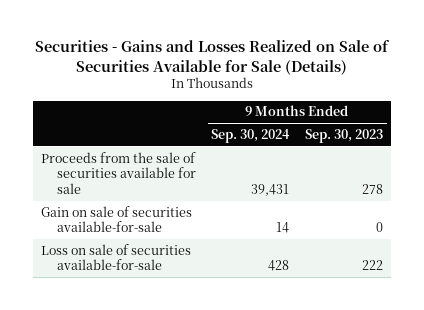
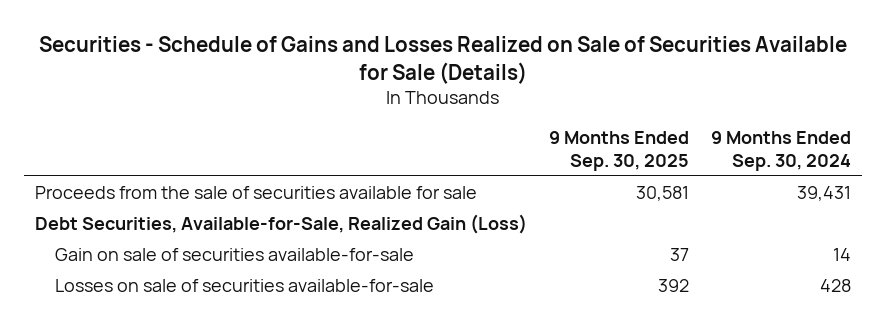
- Securities - Gains and Losses Realized on Sale of Securities Available for Sale (Details)
+ Securities - Schedule of Gains and Losses Realized on Sale of Securities Available for Sale (Details)
- | 9 Months Ended Sep. 30, 2024 | 9 Months Ended Sep. 30, 2023
+ | 9 Months Ended Sep. 30, 2025 | 9 Months Ended Sep. 30, 2024
+ Debt Securities, Available-for-Sale, Realized Gain (Loss)
- Loss on sale of securities available-for-sale | 428 | 222
+ Losses on sale of securities available-for-sale | 392 | 428

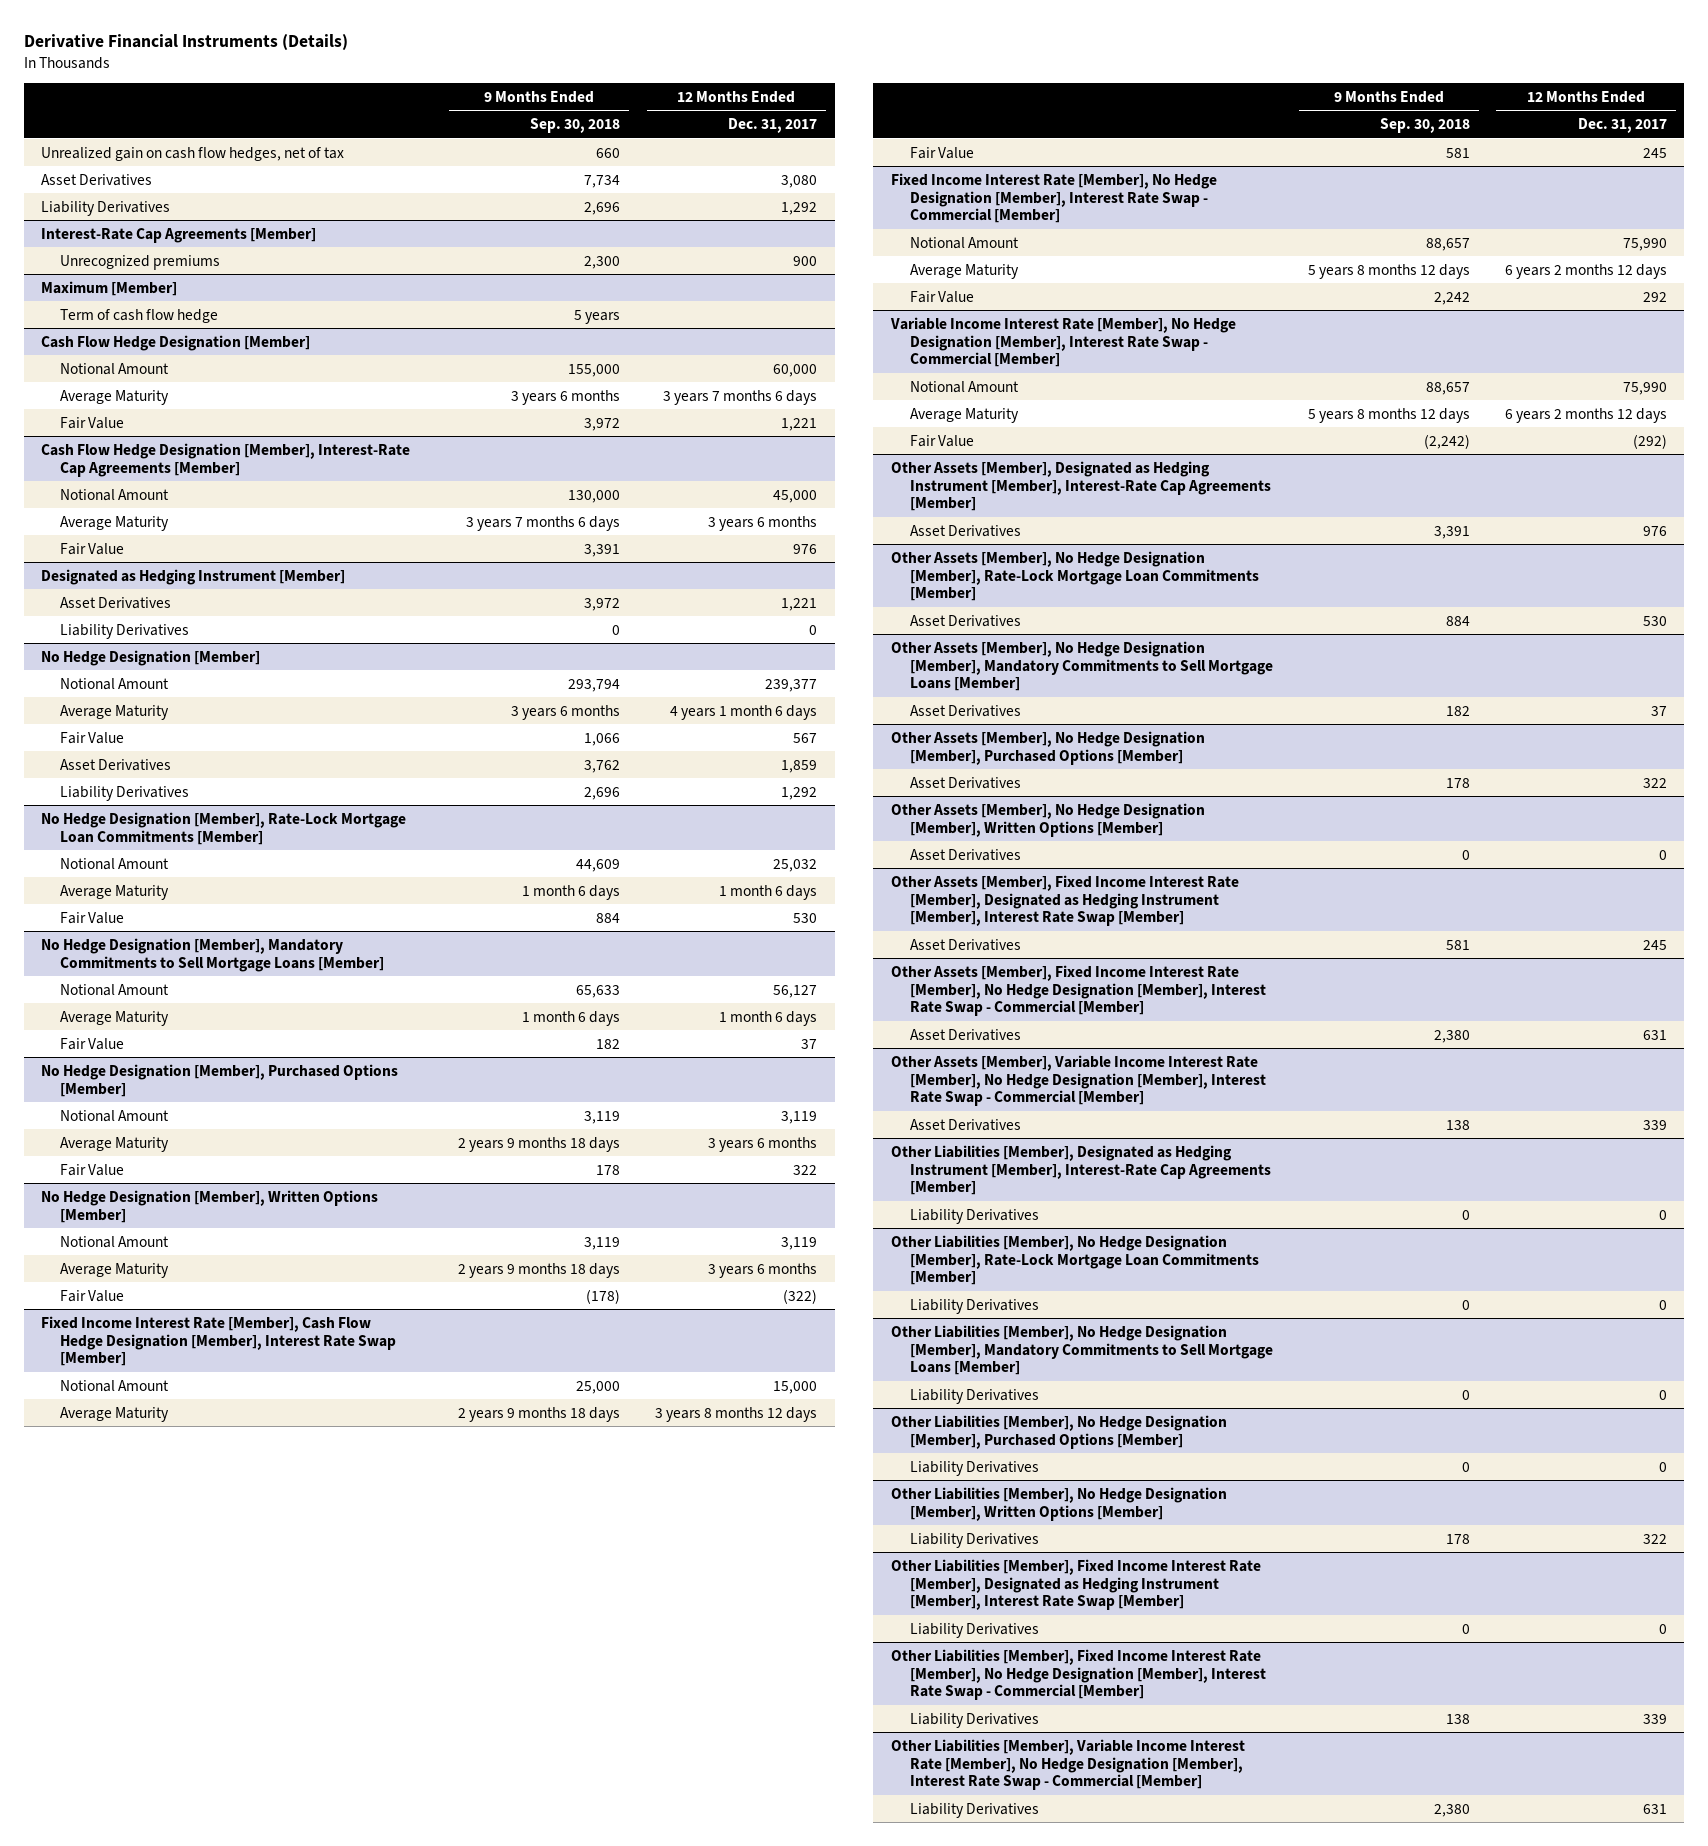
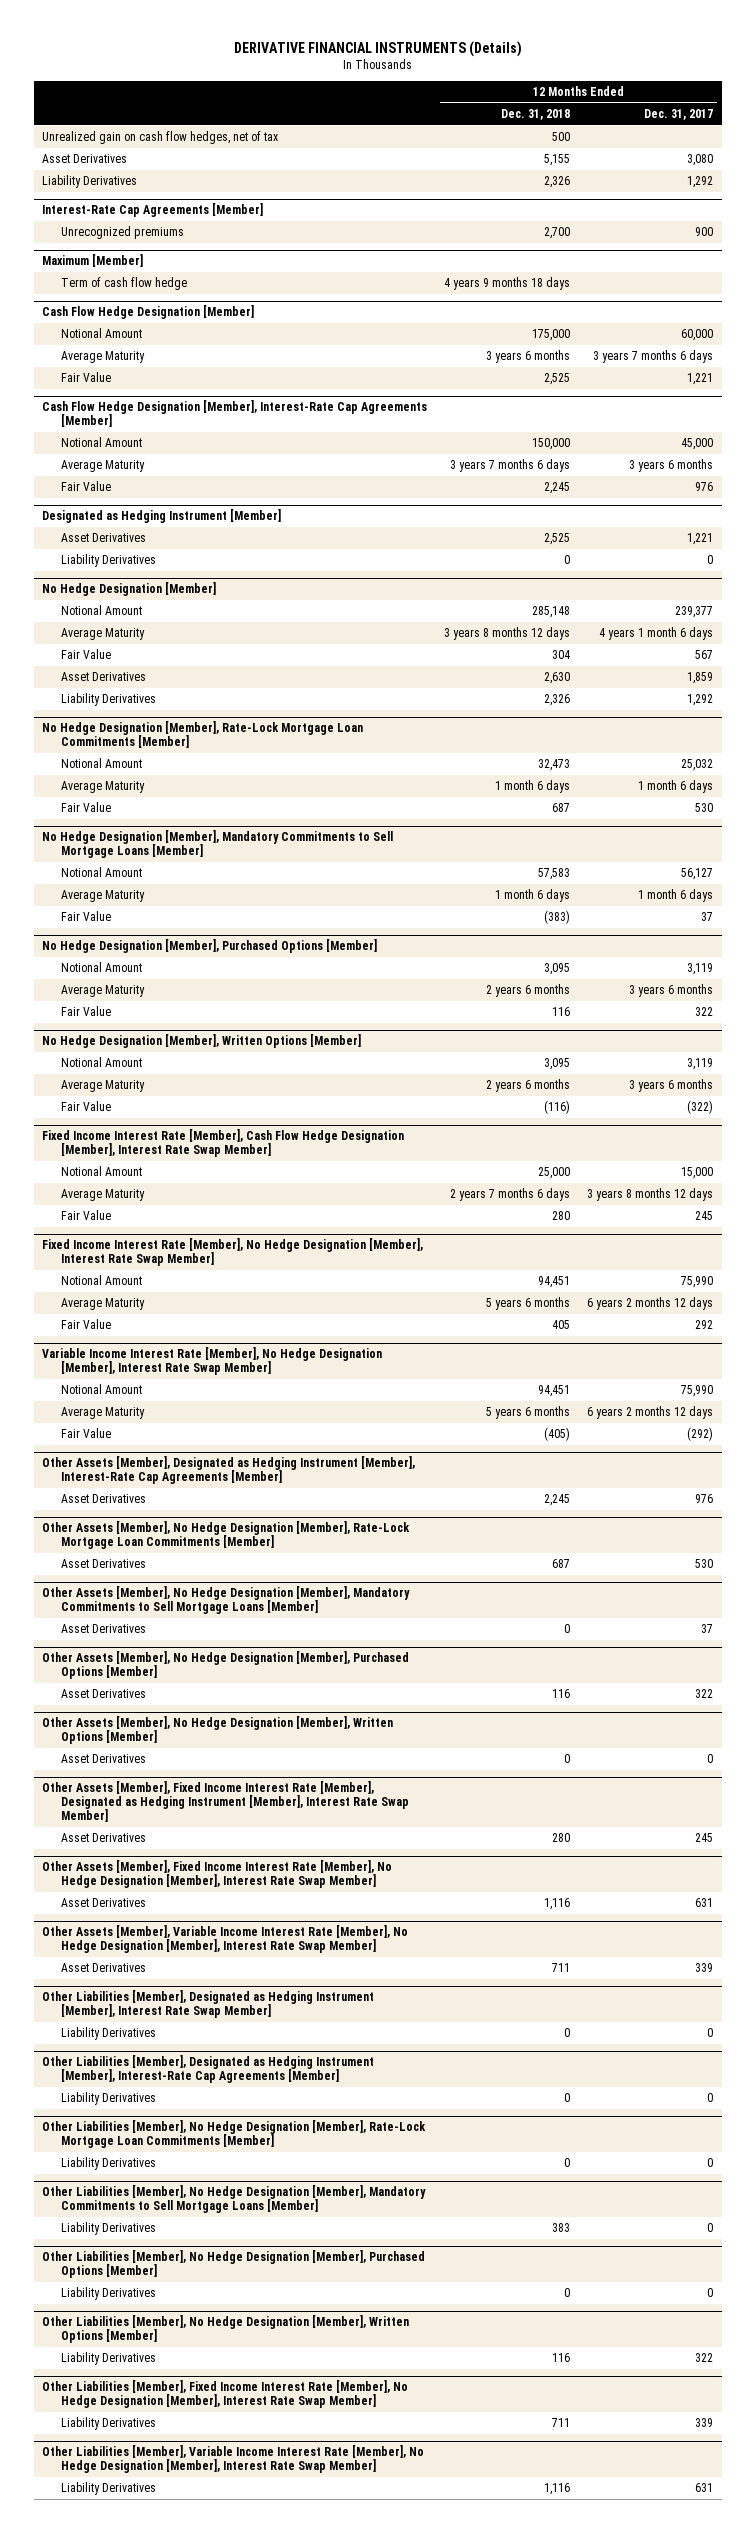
- Derivative Financial Instruments (Details)
+ DERIVATIVE FINANCIAL INSTRUMENTS (Details)
- | 9 Months Ended Sep. 30, 2018 | 12 Months Ended Dec. 31, 2017
+ | 12 Months Ended Dec. 31, 2018 | 12 Months Ended Dec. 31, 2017
- Fixed Income Interest Rate [Member], Cash Flow Hedge Designation [Member], Interest Rate Swap [Member]
+ Fixed Income Interest Rate [Member], Cash Flow Hedge Designation [Member], Interest Rate Swap Member]
- Fixed Income Interest Rate [Member], No Hedge Designation [Member], Interest Rate Swap - Commercial [Member]
+ Fixed Income Interest Rate [Member], No Hedge Designation [Member], Interest Rate Swap Member]
- Variable Income Interest Rate [Member], No Hedge Designation [Member], Interest Rate Swap - Commercial [Member]
+ Variable Income Interest Rate [Member], No Hedge Designation [Member], Interest Rate Swap Member]
- Other Assets [Member], Fixed Income Interest Rate [Member], Designated as Hedging Instrument [Member], Interest Rate Swap [Member]
+ Other Assets [Member], Fixed Income Interest Rate [Member], Designated as Hedging Instrument [Member], Interest Rate Swap Member]
- Other Assets [Member], Fixed Income Interest Rate [Member], No Hedge Designation [Member], Interest Rate Swap - Commercial [Member]
+ Other Assets [Member], Fixed Income Interest Rate [Member], No Hedge Designation [Member], Interest Rate Swap Member]
- Other Assets [Member], Variable Income Interest Rate [Member], No Hedge Designation [Member], Interest Rate Swap - Commercial [Member]
+ Other Assets [Member], Variable Income Interest Rate [Member], No Hedge Designation [Member], Interest Rate Swap Member]
+ Other Liabilities [Member], Designated as Hedging Instrument [Member], Interest Rate Swap Member]
+ Liability Derivatives | 0 | 0
- Other Liabilities [Member], Fixed Income Interest Rate [Member], Designated as Hedging Instrument [Member], Interest Rate Swap [Member]
- Liability Derivatives | 0 | 0
- Other Liabilities [Member], Fixed Income Interest Rate [Member], No Hedge Designation [Member], Interest Rate Swap - Commercial [Member]
+ Other Liabilities [Member], Fixed Income Interest Rate [Member], No Hedge Designation [Member], Interest Rate Swap Member]
- Other Liabilities [Member], Variable Income Interest Rate [Member], No Hedge Designation [Member], Interest Rate Swap - Commercial [Member]
+ Other Liabilities [Member], Variable Income Interest Rate [Member], No Hedge Designation [Member], Interest Rate Swap Member]

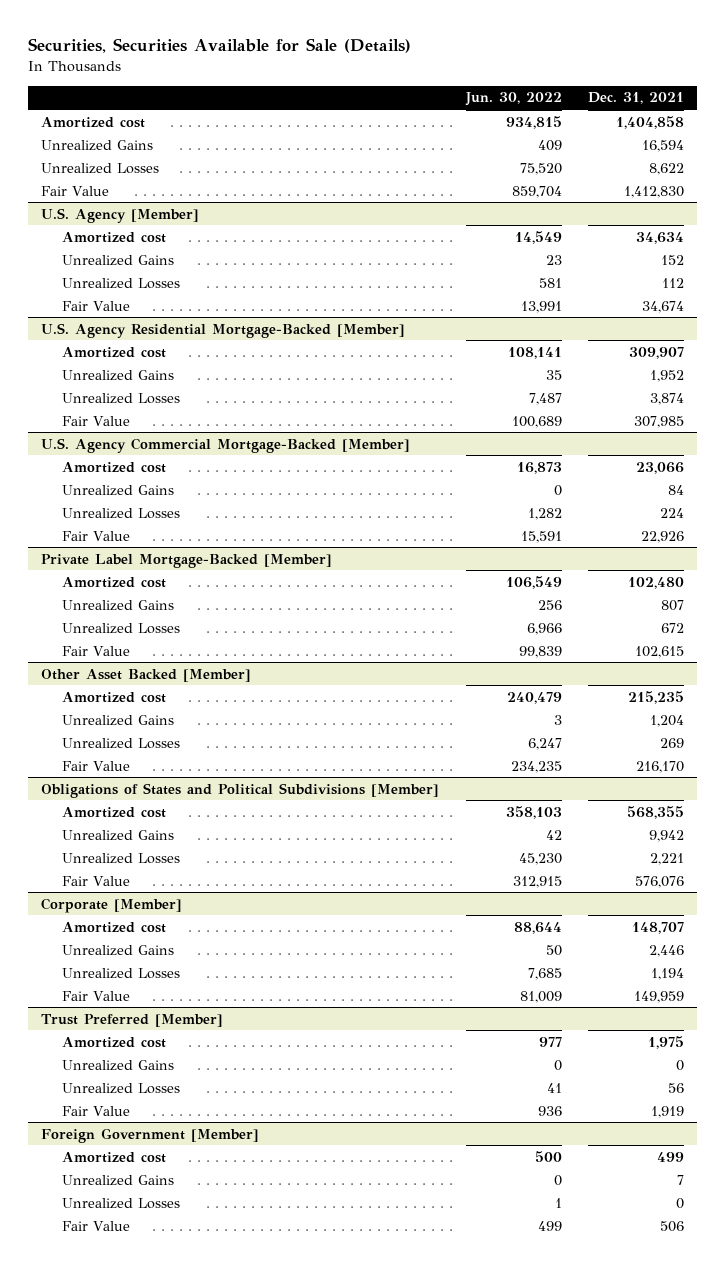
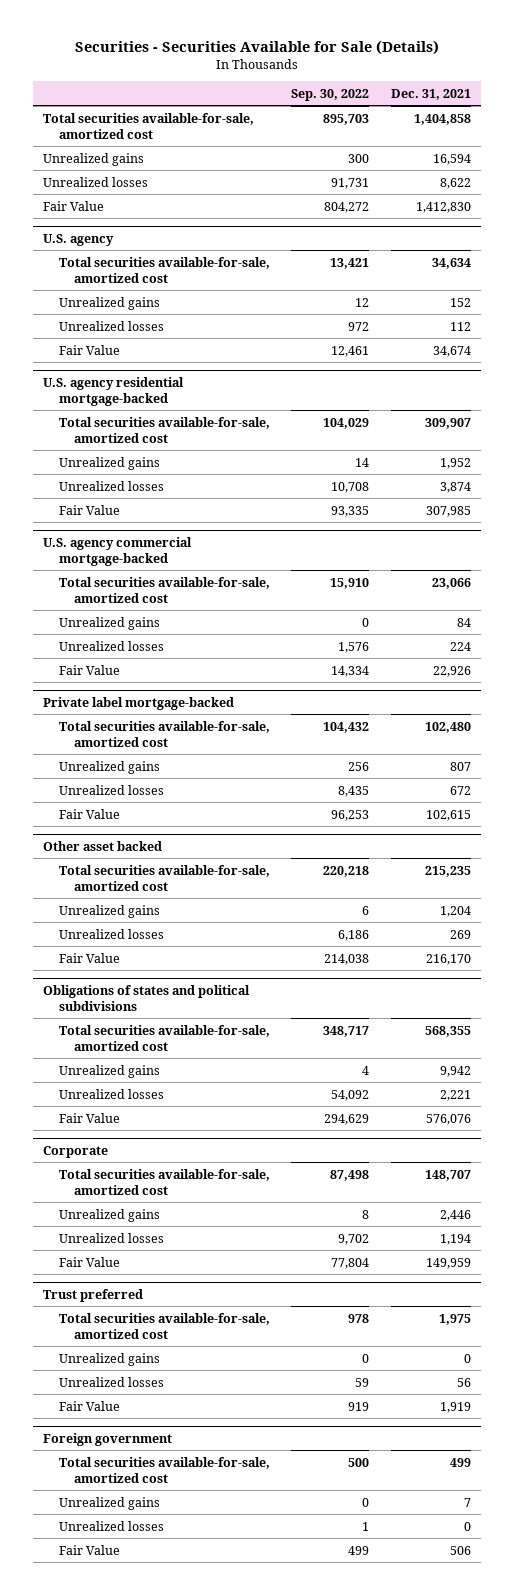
- Securities, Securities Available for Sale (Details)
+ Securities - Securities Available for Sale (Details)
- | Jun. 30, 2022 | Dec. 31, 2021
+ | Sep. 30, 2022 | Dec. 31, 2021
- Amortized cost | 934,815 | 1,404,858
- Unrealized Gains | 409 | 16,594
- Unrealized Losses | 75,520 | 8,622
+ Total securities available-for-sale, amortized cost | 895,703 | 1,404,858
+ Unrealized gains | 300 | 16,594
+ Unrealized losses | 91,731 | 8,622
- U.S. Agency [Member]
- Amortized cost | 14,549 | 34,634
- Unrealized Gains | 23 | 152
- Unrealized Losses | 581 | 112
+ U.S. agency
+ Total securities available-for-sale, amortized cost | 13,421 | 34,634
+ Unrealized gains | 12 | 152
+ Unrealized losses | 972 | 112
- U.S. Agency Residential Mortgage-Backed [Member]
- Amortized cost | 108,141 | 309,907
- Unrealized Gains | 35 | 1,952
- Unrealized Losses | 7,487 | 3,874
+ U.S. agency residential mortgage-backed
+ Total securities available-for-sale, amortized cost | 104,029 | 309,907
+ Unrealized gains | 14 | 1,952
+ Unrealized losses | 10,708 | 3,874
- U.S. Agency Commercial Mortgage-Backed [Member]
- Amortized cost | 16,873 | 23,066
- Unrealized Gains | 0 | 84
- Unrealized Losses | 1,282 | 224
+ U.S. agency commercial mortgage-backed
+ Total securities available-for-sale, amortized cost | 15,910 | 23,066
+ Unrealized gains | 0 | 84
+ Unrealized losses | 1,576 | 224
- Private Label Mortgage-Backed [Member]
- Amortized cost | 106,549 | 102,480
- Unrealized Gains | 256 | 807
- Unrealized Losses | 6,966 | 672
+ Private label mortgage-backed
+ Total securities available-for-sale, amortized cost | 104,432 | 102,480
+ Unrealized gains | 256 | 807
+ Unrealized losses | 8,435 | 672
- Other Asset Backed [Member]
- Amortized cost | 240,479 | 215,235
- Unrealized Gains | 3 | 1,204
- Unrealized Losses | 6,247 | 269
+ Other asset backed
+ Total securities available-for-sale, amortized cost | 220,218 | 215,235
+ Unrealized gains | 6 | 1,204
+ Unrealized losses | 6,186 | 269
- Obligations of States and Political Subdivisions [Member]
- Amortized cost | 358,103 | 568,355
- Unrealized Gains | 42 | 9,942
- Unrealized Losses | 45,230 | 2,221
+ Obligations of states and political subdivisions
+ Total securities available-for-sale, amortized cost | 348,717 | 568,355
+ Unrealized gains | 4 | 9,942
+ Unrealized losses | 54,092 | 2,221
- Corporate [Member]
- Amortized cost | 88,644 | 148,707
- Unrealized Gains | 50 | 2,446
- Unrealized Losses | 7,685 | 1,194
+ Corporate
+ Total securities available-for-sale, amortized cost | 87,498 | 148,707
+ Unrealized gains | 8 | 2,446
+ Unrealized losses | 9,702 | 1,194
- Trust Preferred [Member]
- Amortized cost | 977 | 1,975
- Unrealized Gains | 0 | 0
- Unrealized Losses | 41 | 56
+ Trust preferred
+ Total securities available-for-sale, amortized cost | 978 | 1,975
+ Unrealized gains | 0 | 0
+ Unrealized losses | 59 | 56
- Foreign Government [Member]
- Amortized cost | 500 | 499
- Unrealized Gains | 0 | 7
- Unrealized Losses | 1 | 0
+ Foreign government
+ Total securities available-for-sale, amortized cost | 500 | 499
+ Unrealized gains | 0 | 7
+ Unrealized losses | 1 | 0

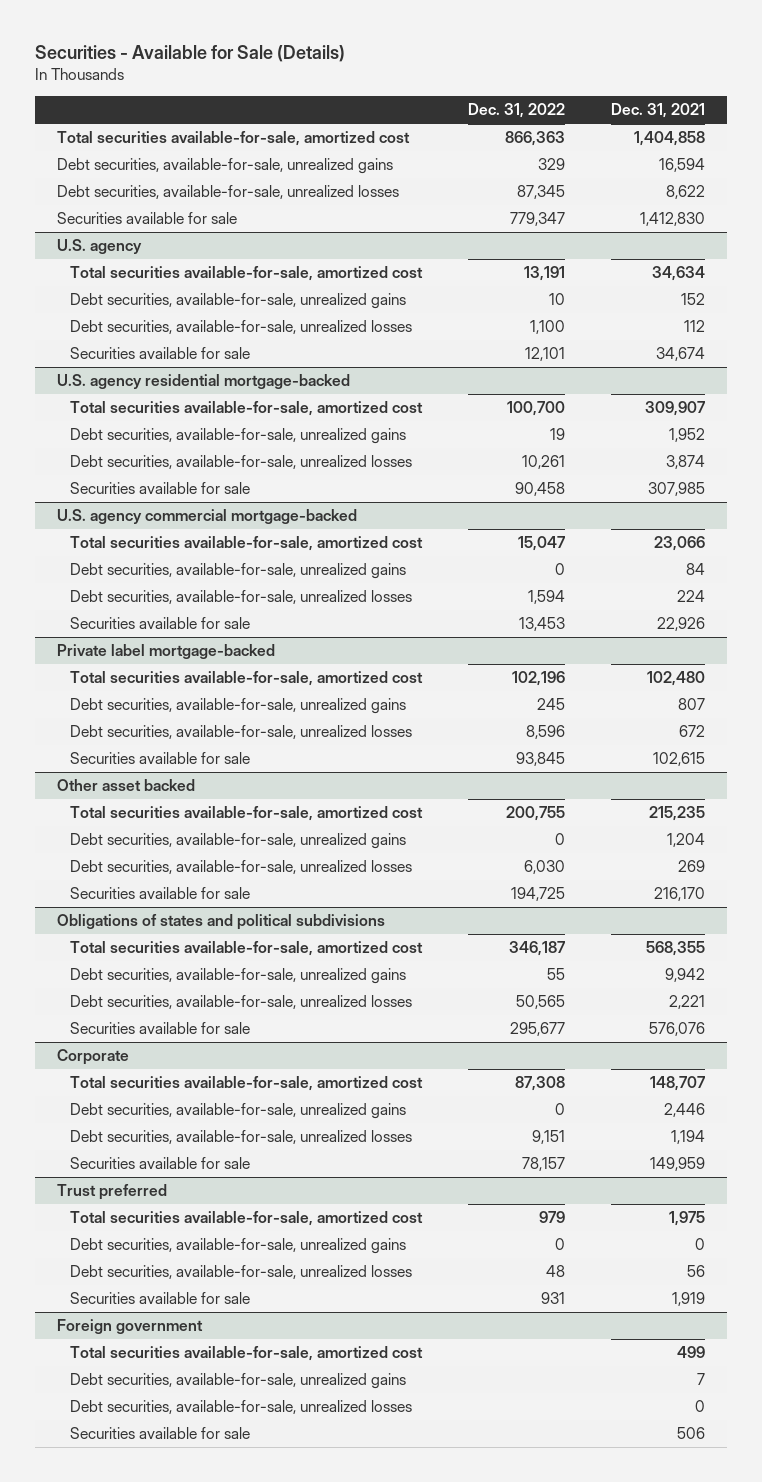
- Securities - Securities Available for Sale (Details)
+ Securities - Available for Sale (Details)
- | Sep. 30, 2022 | Dec. 31, 2021
+ | Dec. 31, 2022 | Dec. 31, 2021
- Unrealized gains | 300 | 16,594
- Unrealized losses | 91,731 | 8,622
- Fair Value | 804,272 | 1,412,830
+ Debt securities, available-for-sale, unrealized gains | 329 | 16,594
+ Debt securities, available-for-sale, unrealized losses | 87,345 | 8,622
+ Securities available for sale | 779,347 | 1,412,830
@ U.S. agency
- Unrealized gains | 12 | 152
- Unrealized losses | 972 | 112
- Fair Value | 12,461 | 34,674
+ Debt securities, available-for-sale, unrealized gains | 10 | 152
+ Debt securities, available-for-sale, unrealized losses | 1,100 | 112
+ Securities available for sale | 12,101 | 34,674
@ U.S. agency residential mortgage-backed
- Unrealized gains | 14 | 1,952
- Unrealized losses | 10,708 | 3,874
- Fair Value | 93,335 | 307,985
+ Debt securities, available-for-sale, unrealized gains | 19 | 1,952
+ Debt securities, available-for-sale, unrealized losses | 10,261 | 3,874
+ Securities available for sale | 90,458 | 307,985
@ U.S. agency commercial mortgage-backed
- Unrealized gains | 0 | 84
- Unrealized losses | 1,576 | 224
- Fair Value | 14,334 | 22,926
+ Debt securities, available-for-sale, unrealized gains | 0 | 84
+ Debt securities, available-for-sale, unrealized losses | 1,594 | 224
+ Securities available for sale | 13,453 | 22,926
@ Private label mortgage-backed
- Unrealized gains | 256 | 807
- Unrealized losses | 8,435 | 672
- Fair Value | 96,253 | 102,615
+ Debt securities, available-for-sale, unrealized gains | 245 | 807
+ Debt securities, available-for-sale, unrealized losses | 8,596 | 672
+ Securities available for sale | 93,845 | 102,615
@ Other asset backed
- Unrealized gains | 6 | 1,204
- Unrealized losses | 6,186 | 269
- Fair Value | 214,038 | 216,170
+ Debt securities, available-for-sale, unrealized gains | 0 | 1,204
+ Debt securities, available-for-sale, unrealized losses | 6,030 | 269
+ Securities available for sale | 194,725 | 216,170
@ Obligations of states and political subdivisions
- Unrealized gains | 4 | 9,942
- Unrealized losses | 54,092 | 2,221
- Fair Value | 294,629 | 576,076
+ Debt securities, available-for-sale, unrealized gains | 55 | 9,942
+ Debt securities, available-for-sale, unrealized losses | 50,565 | 2,221
+ Securities available for sale | 295,677 | 576,076
@ Corporate
- Unrealized gains | 8 | 2,446
- Unrealized losses | 9,702 | 1,194
- Fair Value | 77,804 | 149,959
+ Debt securities, available-for-sale, unrealized gains | 0 | 2,446
+ Debt securities, available-for-sale, unrealized losses | 9,151 | 1,194
+ Securities available for sale | 78,157 | 149,959
@ Trust preferred
- Unrealized gains | 0 | 0
- Unrealized losses | 59 | 56
- Fair Value | 919 | 1,919
+ Debt securities, available-for-sale, unrealized gains | 0 | 0
+ Debt securities, available-for-sale, unrealized losses | 48 | 56
+ Securities available for sale | 931 | 1,919
@ Foreign government
- Unrealized gains | 0 | 7
- Unrealized losses | 1 | 0
- Fair Value | 499 | 506
+ Debt securities, available-for-sale, unrealized gains | | 7
+ Debt securities, available-for-sale, unrealized losses | | 0
+ Securities available for sale | | 506

